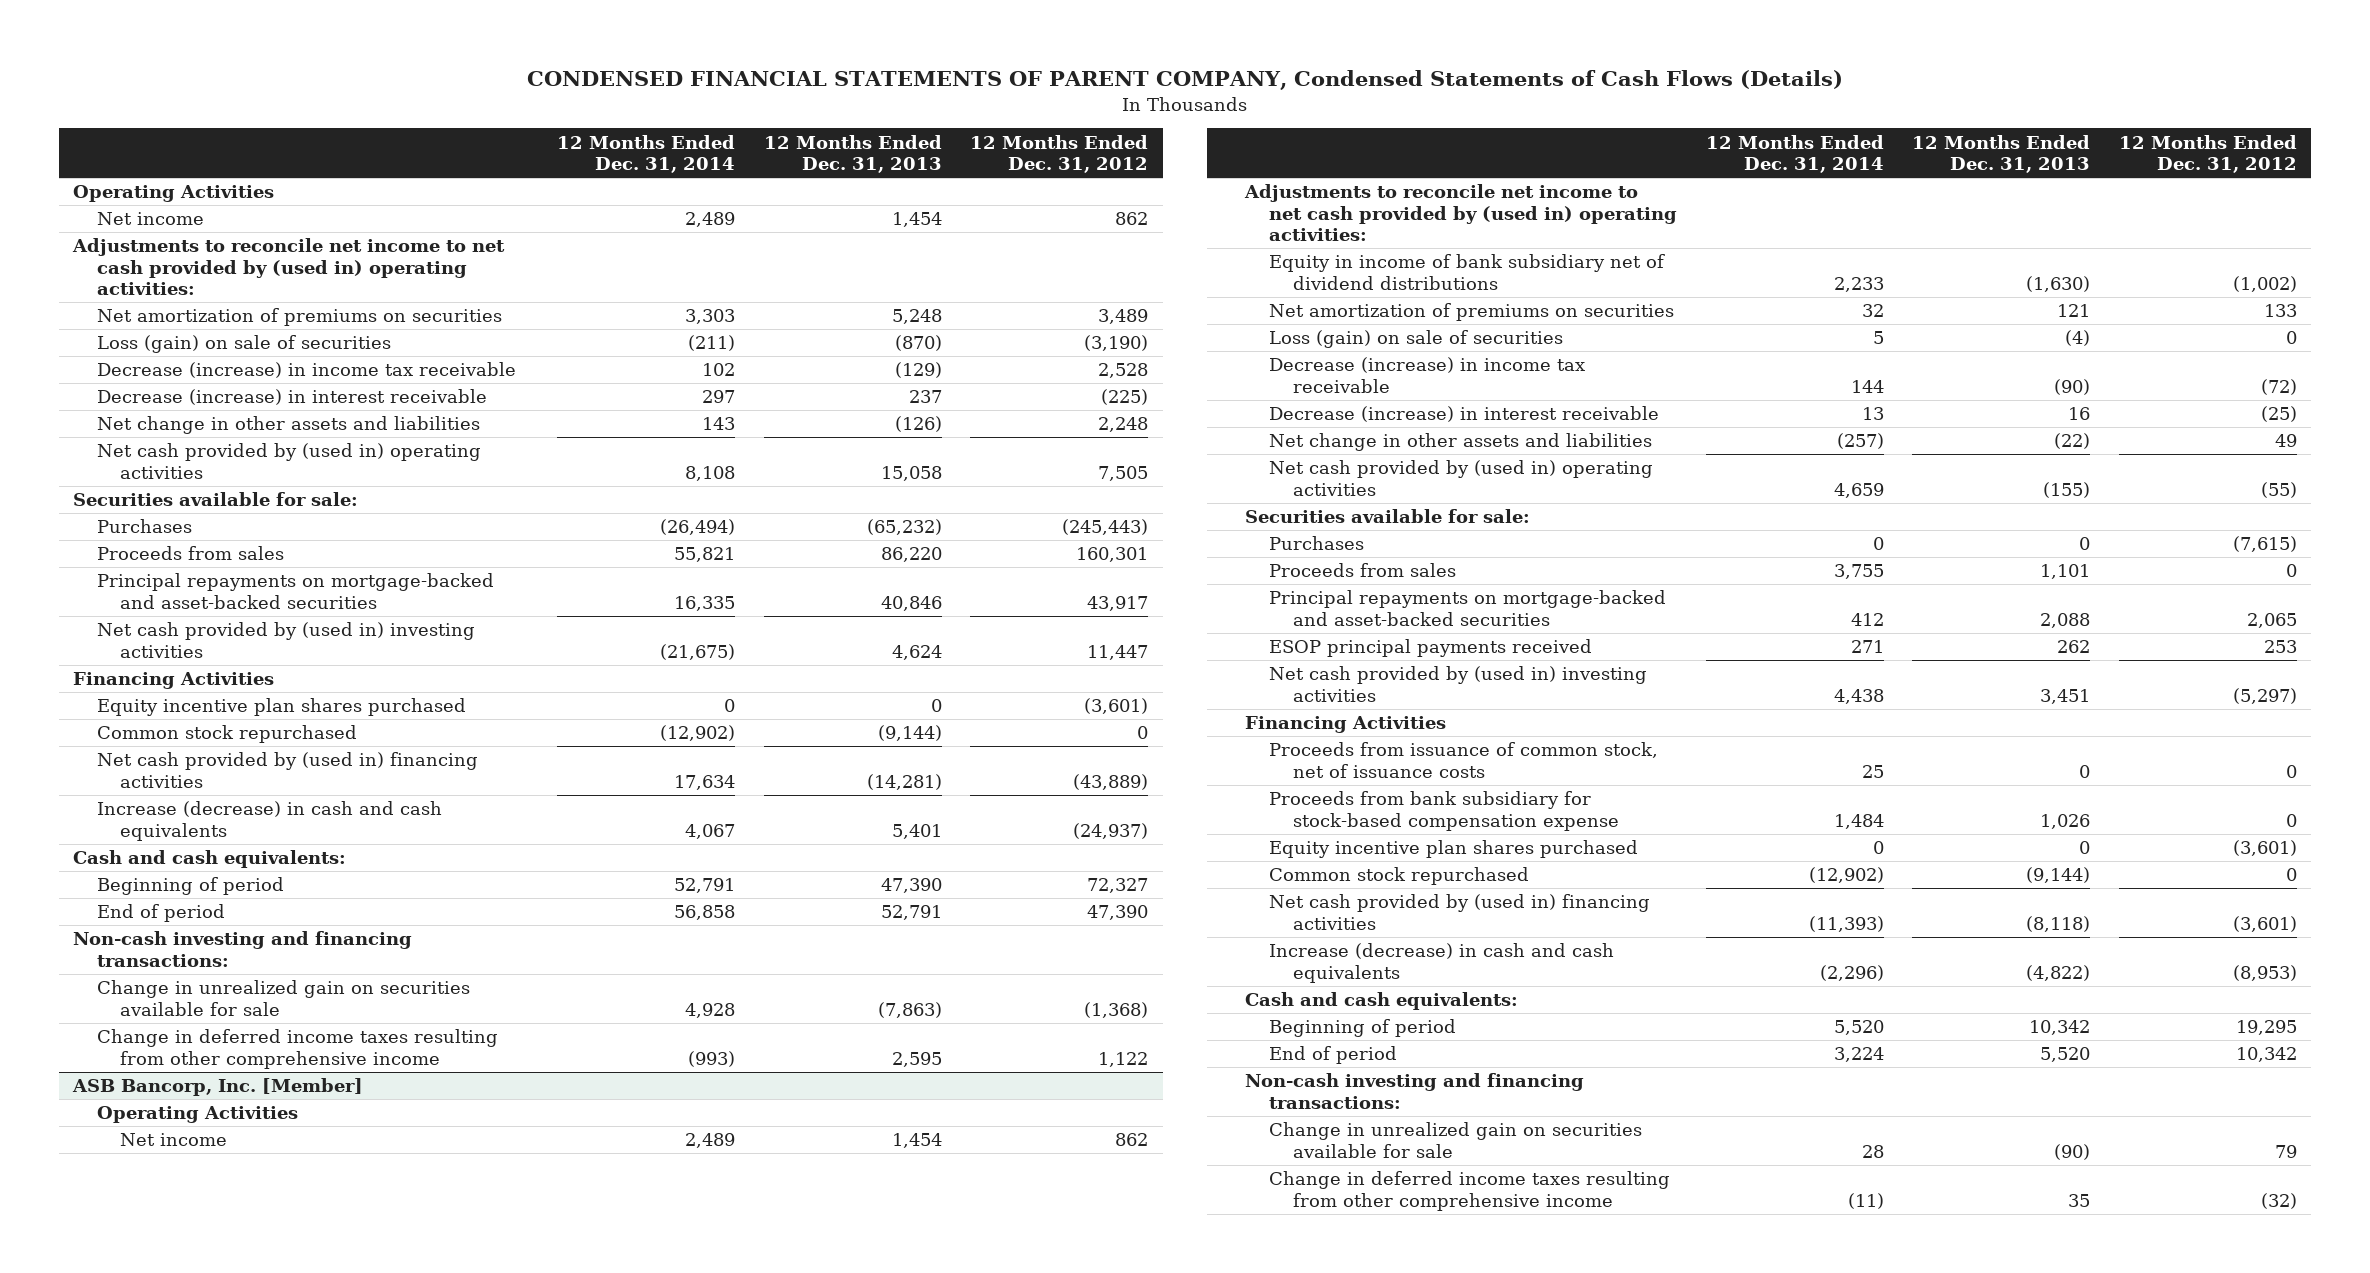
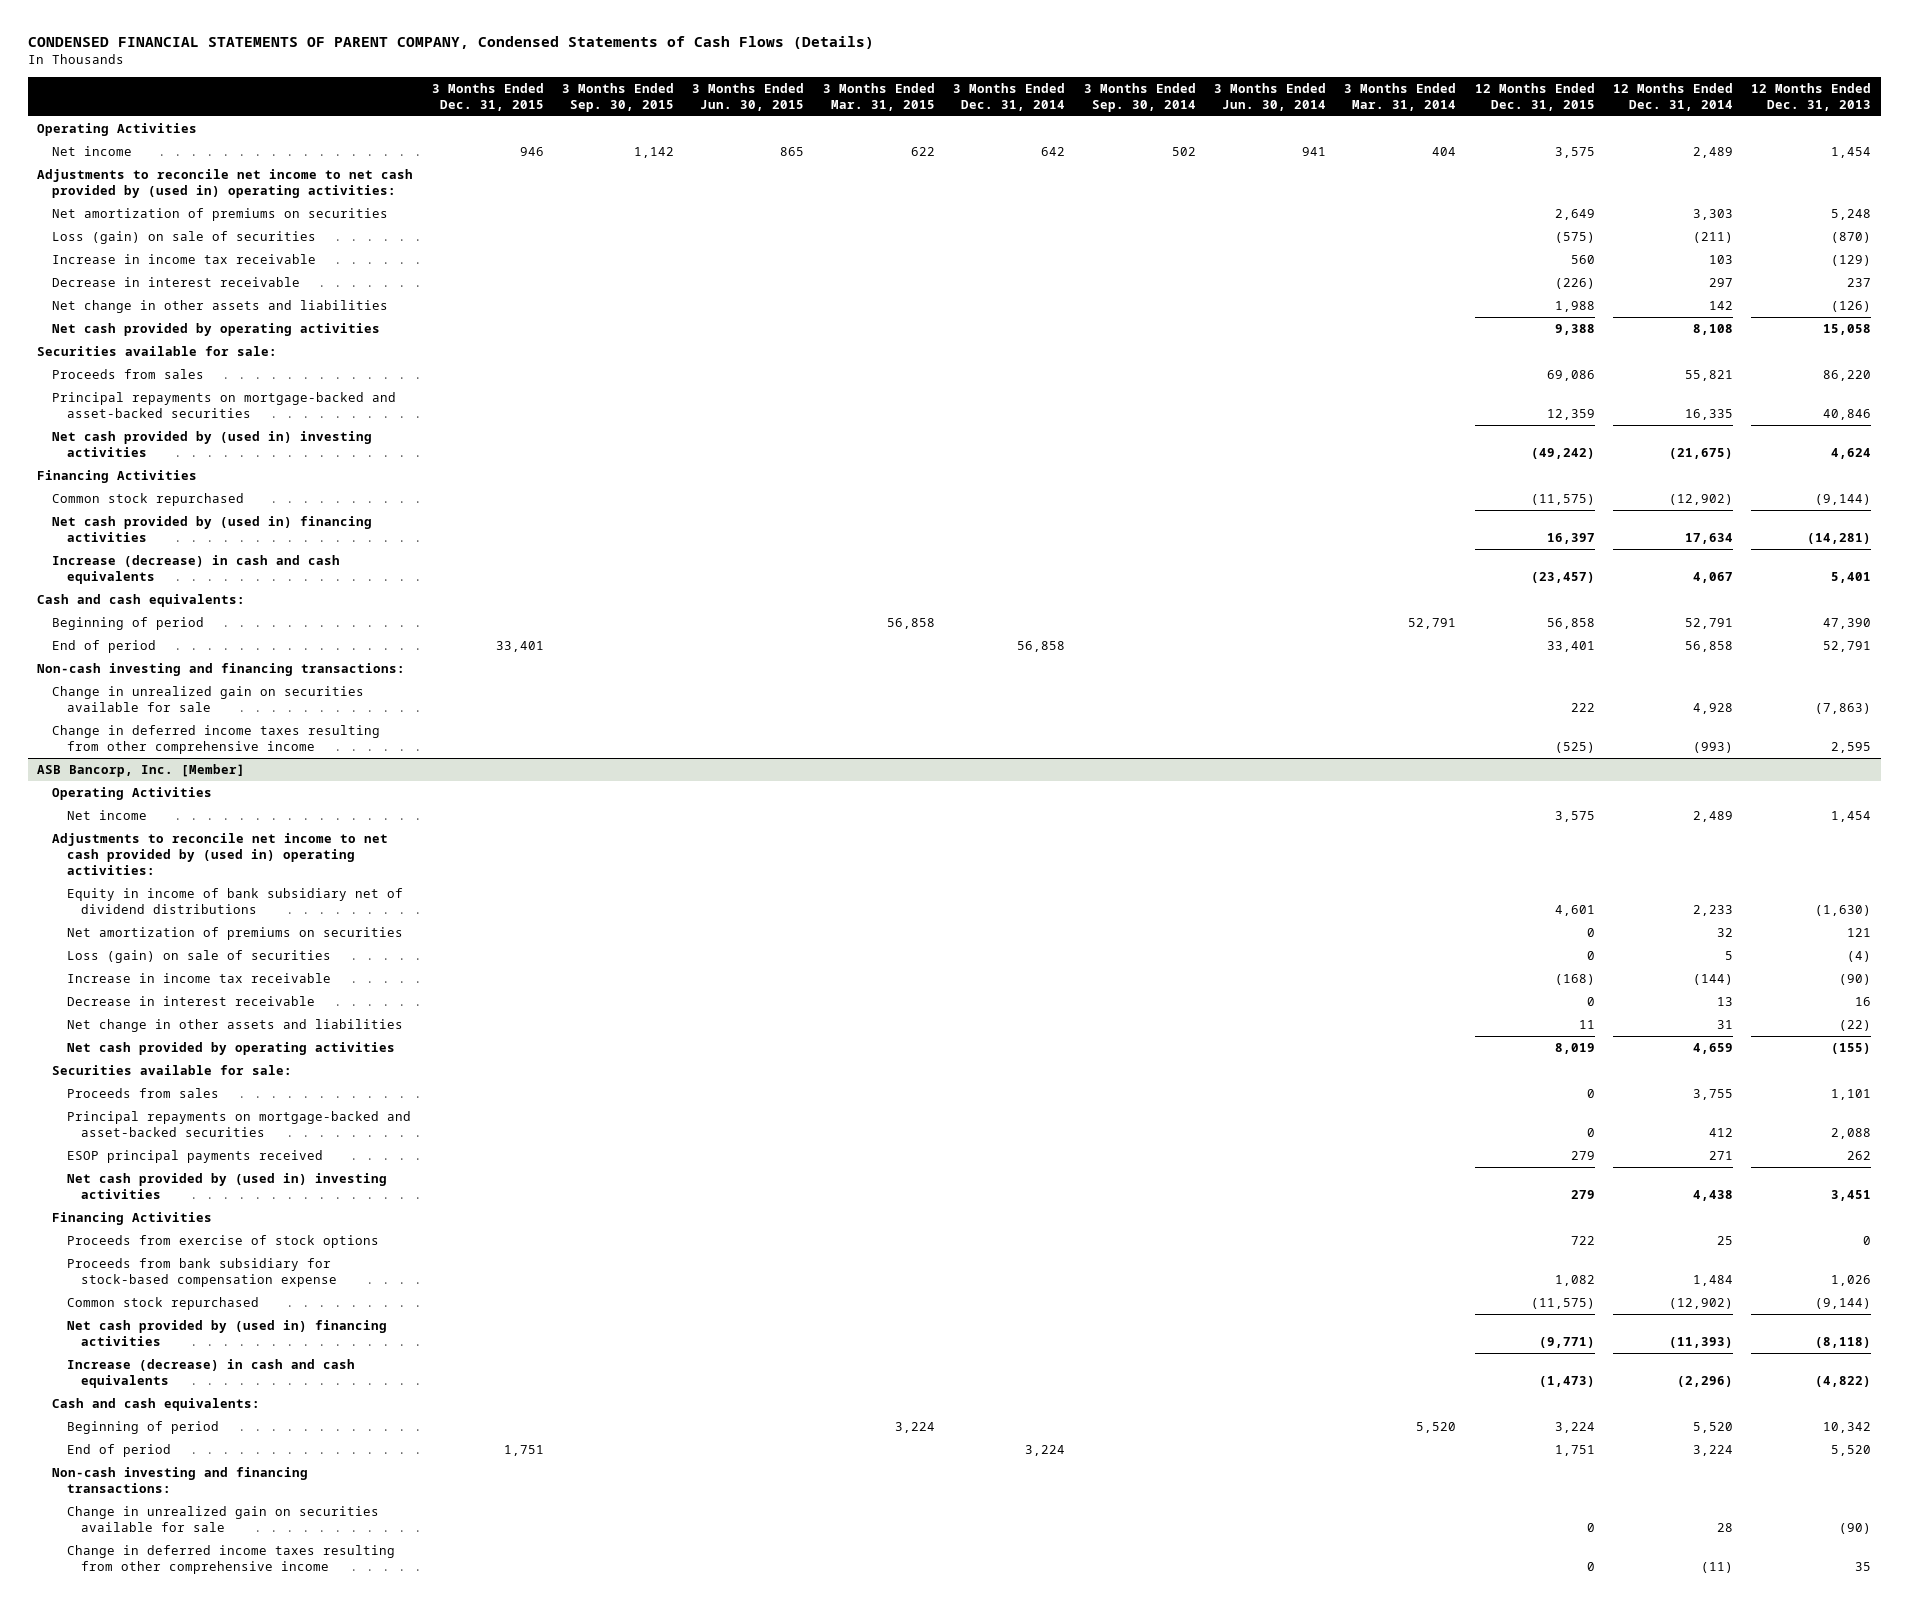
- | 12 Months Ended Dec. 31, 2014 | 12 Months Ended Dec. 31, 2013 | 12 Months Ended Dec. 31, 2012
+ | 3 Months Ended Dec. 31, 2015 | 3 Months Ended Sep. 30, 2015 | 3 Months Ended Jun. 30, 2015 | 3 Months Ended Mar. 31, 2015 | 3 Months Ended Dec. 31, 2014 | 3 Months Ended Sep. 30, 2014 | 3 Months Ended Jun. 30, 2014 | 3 Months Ended Mar. 31, 2014 | 12 Months Ended Dec. 31, 2015 | 12 Months Ended Dec. 31, 2014 | 12 Months Ended Dec. 31, 2013
- Decrease (increase) in income tax receivable | 102 | (129) | 2,528
- Decrease (increase) in interest receivable | 297 | 237 | (225)
- Net change in other assets and liabilities | 143 | (126) | 2,248
- Net cash provided by (used in) operating activities | 8,108 | 15,058 | 7,505
+ Increase in income tax receivable | | | | | | | | | 560 | 103 | (129)
+ Decrease in interest receivable | | | | | | | | | (226) | 297 | 237
+ Net change in other assets and liabilities | | | | | | | | | 1,988 | 142 | (126)
+ Net cash provided by operating activities | | | | | | | | | 9,388 | 8,108 | 15,058
- Purchases | (26,494) | (65,232) | (245,443)
- Equity incentive plan shares purchased | 0 | 0 | (3,601)
@ ASB Bancorp, Inc. [Member]
- Decrease (increase) in income tax receivable | 144 | (90) | (72)
- Decrease (increase) in interest receivable | 13 | 16 | (25)
- Net change in other assets and liabilities | (257) | (22) | 49
- Net cash provided by (used in) operating activities | 4,659 | (155) | (55)
+ Increase in income tax receivable | | | | | | | | | (168) | (144) | (90)
+ Decrease in interest receivable | | | | | | | | | 0 | 13 | 16
+ Net change in other assets and liabilities | | | | | | | | | 11 | 31 | (22)
+ Net cash provided by operating activities | | | | | | | | | 8,019 | 4,659 | (155)
- Purchases | 0 | 0 | (7,615)
- Proceeds from issuance of common stock, net of issuance costs | 25 | 0 | 0
+ Proceeds from exercise of stock options | | | | | | | | | 722 | 25 | 0
- Equity incentive plan shares purchased | 0 | 0 | (3,601)

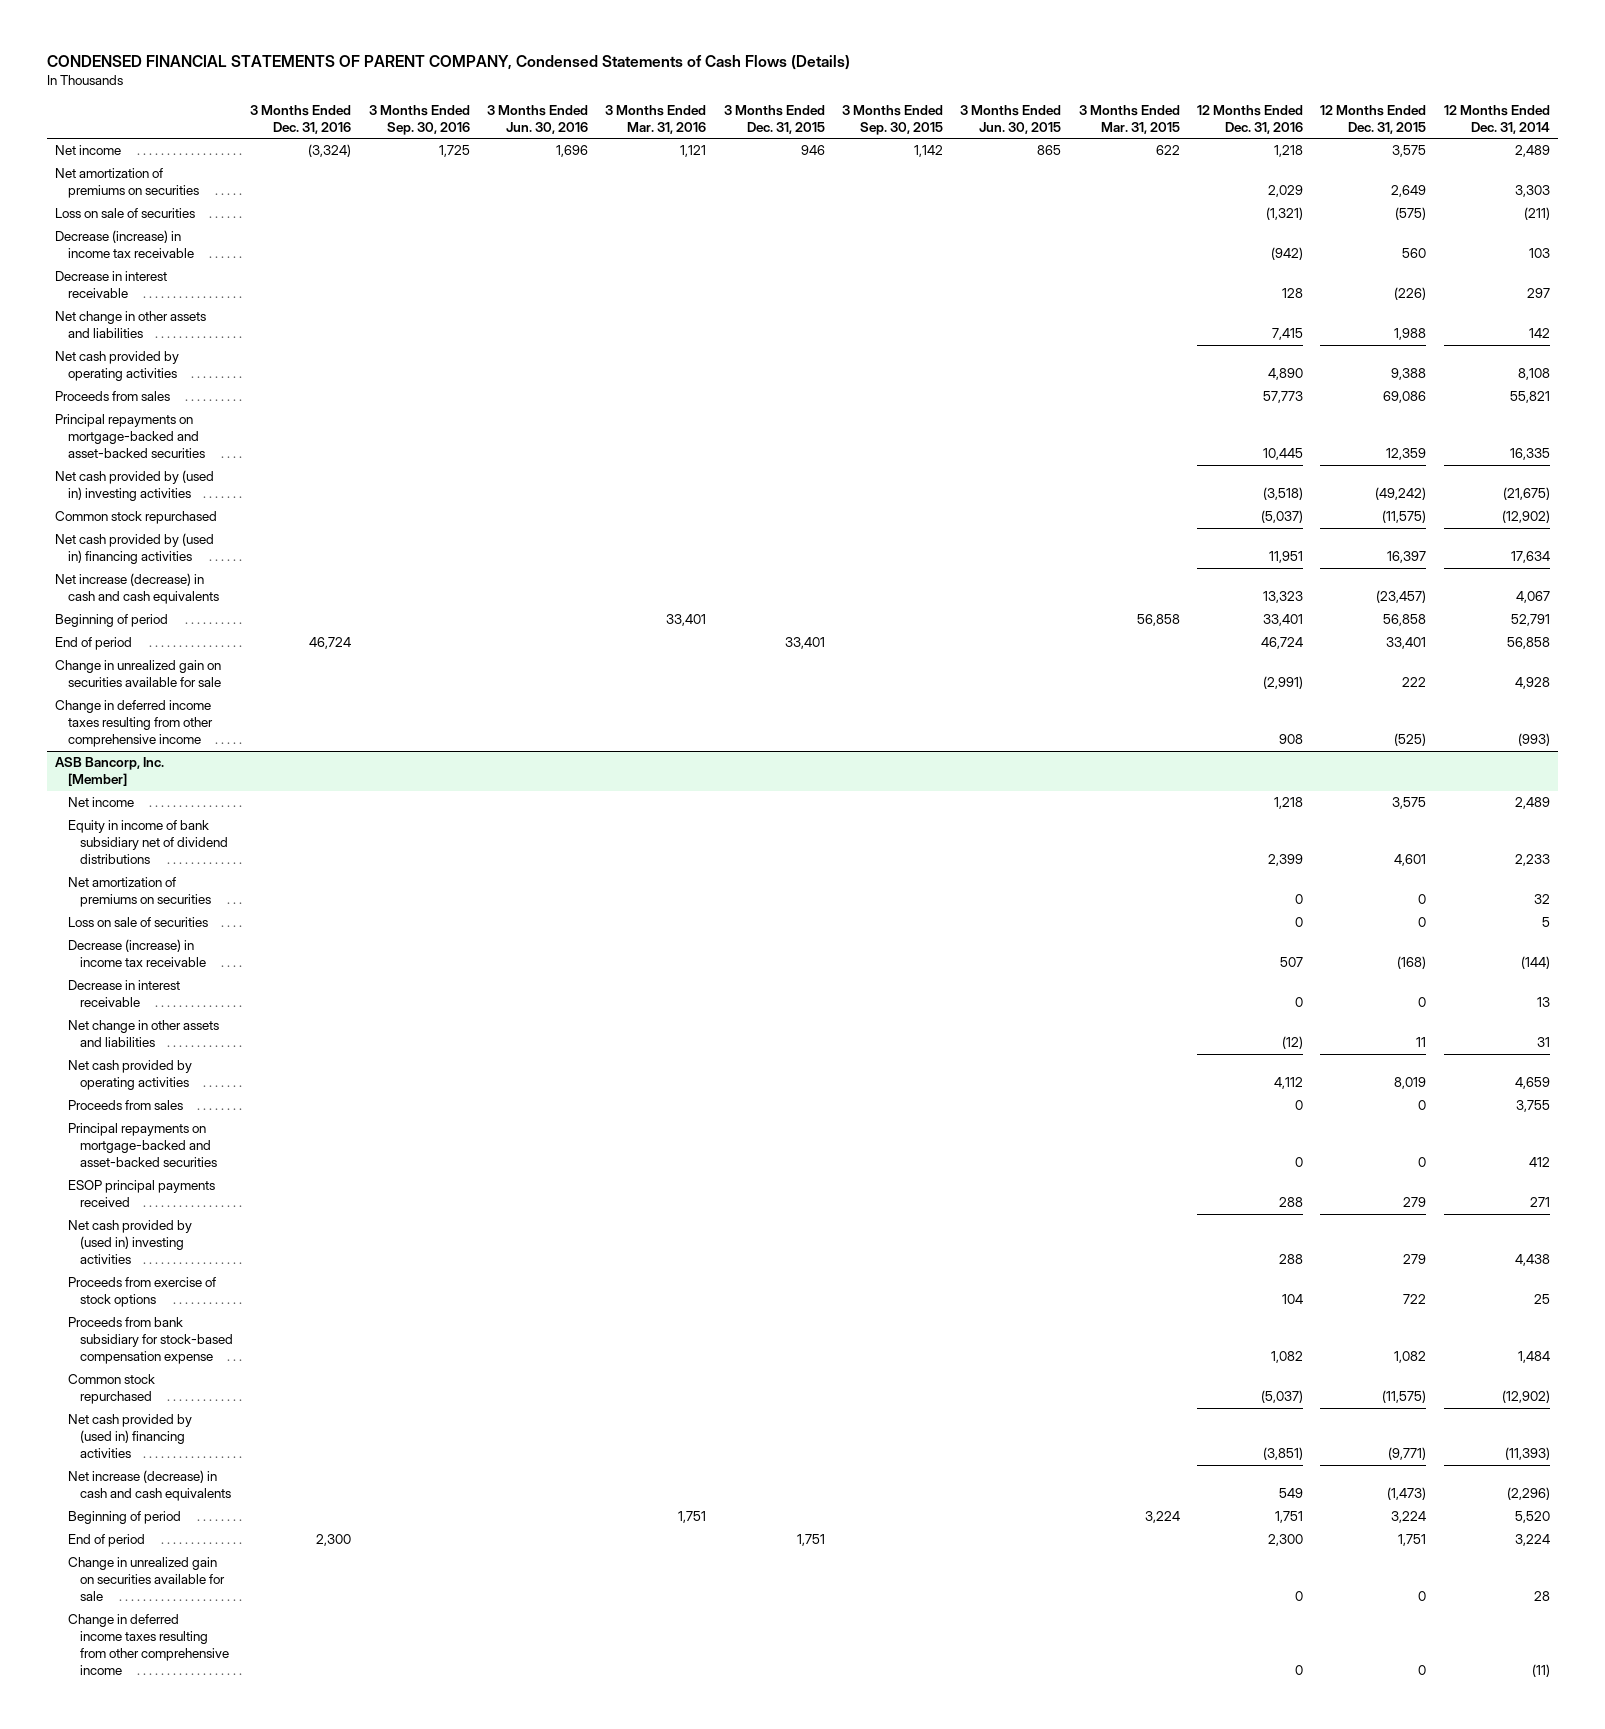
- | 3 Months Ended Dec. 31, 2015 | 3 Months Ended Sep. 30, 2015 | 3 Months Ended Jun. 30, 2015 | 3 Months Ended Mar. 31, 2015 | 3 Months Ended Dec. 31, 2014 | 3 Months Ended Sep. 30, 2014 | 3 Months Ended Jun. 30, 2014 | 3 Months Ended Mar. 31, 2014 | 12 Months Ended Dec. 31, 2015 | 12 Months Ended Dec. 31, 2014 | 12 Months Ended Dec. 31, 2013
+ | 3 Months Ended Dec. 31, 2016 | 3 Months Ended Sep. 30, 2016 | 3 Months Ended Jun. 30, 2016 | 3 Months Ended Mar. 31, 2016 | 3 Months Ended Dec. 31, 2015 | 3 Months Ended Sep. 30, 2015 | 3 Months Ended Jun. 30, 2015 | 3 Months Ended Mar. 31, 2015 | 12 Months Ended Dec. 31, 2016 | 12 Months Ended Dec. 31, 2015 | 12 Months Ended Dec. 31, 2014
- Operating Activities
- Adjustments to reconcile net income to net cash provided by (used in) operating activities:
- Loss (gain) on sale of securities | | | | | | | | | (575) | (211) | (870)
- Increase in income tax receivable | | | | | | | | | 560 | 103 | (129)
+ Loss on sale of securities | | | | | | | | | (1,321) | (575) | (211)
+ Decrease (increase) in income tax receivable | | | | | | | | | (942) | 560 | 103
- Securities available for sale:
- Financing Activities
- Increase (decrease) in cash and cash equivalents | | | | | | | | | (23,457) | 4,067 | 5,401
- Cash and cash equivalents:
+ Net increase (decrease) in cash and cash equivalents | | | | | | | | | 13,323 | (23,457) | 4,067
- Non-cash investing and financing transactions:
@ ASB Bancorp, Inc. [Member]
- Operating Activities
- Adjustments to reconcile net income to net cash provided by (used in) operating activities:
- Loss (gain) on sale of securities | | | | | | | | | 0 | 5 | (4)
- Increase in income tax receivable | | | | | | | | | (168) | (144) | (90)
+ Loss on sale of securities | | | | | | | | | 0 | 0 | 5
+ Decrease (increase) in income tax receivable | | | | | | | | | 507 | (168) | (144)
- Securities available for sale:
- Financing Activities
- Increase (decrease) in cash and cash equivalents | | | | | | | | | (1,473) | (2,296) | (4,822)
- Cash and cash equivalents:
+ Net increase (decrease) in cash and cash equivalents | | | | | | | | | 549 | (1,473) | (2,296)
- Non-cash investing and financing transactions:

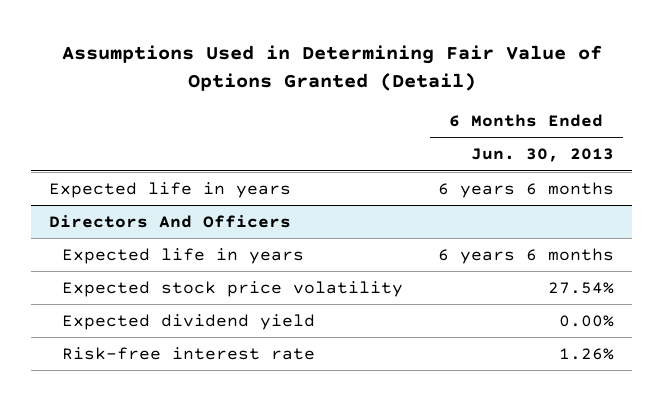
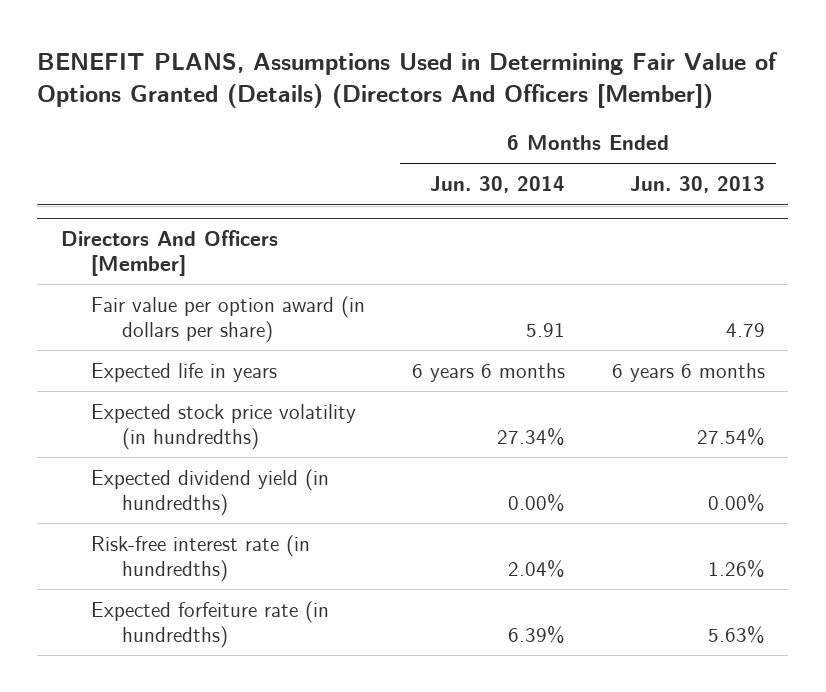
- Assumptions Used in Determining Fair Value of Options Granted (Detail)
+ BENEFIT PLANS, Assumptions Used in Determining Fair Value of Options Granted (Details) (Directors And Officers [Member])
- | 6 Months Ended Jun. 30, 2013
+ | 6 Months Ended Jun. 30, 2014 | 6 Months Ended Jun. 30, 2013
- Expected life in years | 6 years 6 months
- Directors And Officers
+ Directors And Officers [Member]
+ Fair value per option award (in dollars per share) | 5.91 | 4.79
- Expected stock price volatility | 27.54%
- Expected dividend yield | 0.00%
- Risk-free interest rate | 1.26%
+ Expected stock price volatility (in hundredths) | 27.34% | 27.54%
+ Expected dividend yield (in hundredths) | 0.00% | 0.00%
+ Risk-free interest rate (in hundredths) | 2.04% | 1.26%
+ Expected forfeiture rate (in hundredths) | 6.39% | 5.63%

